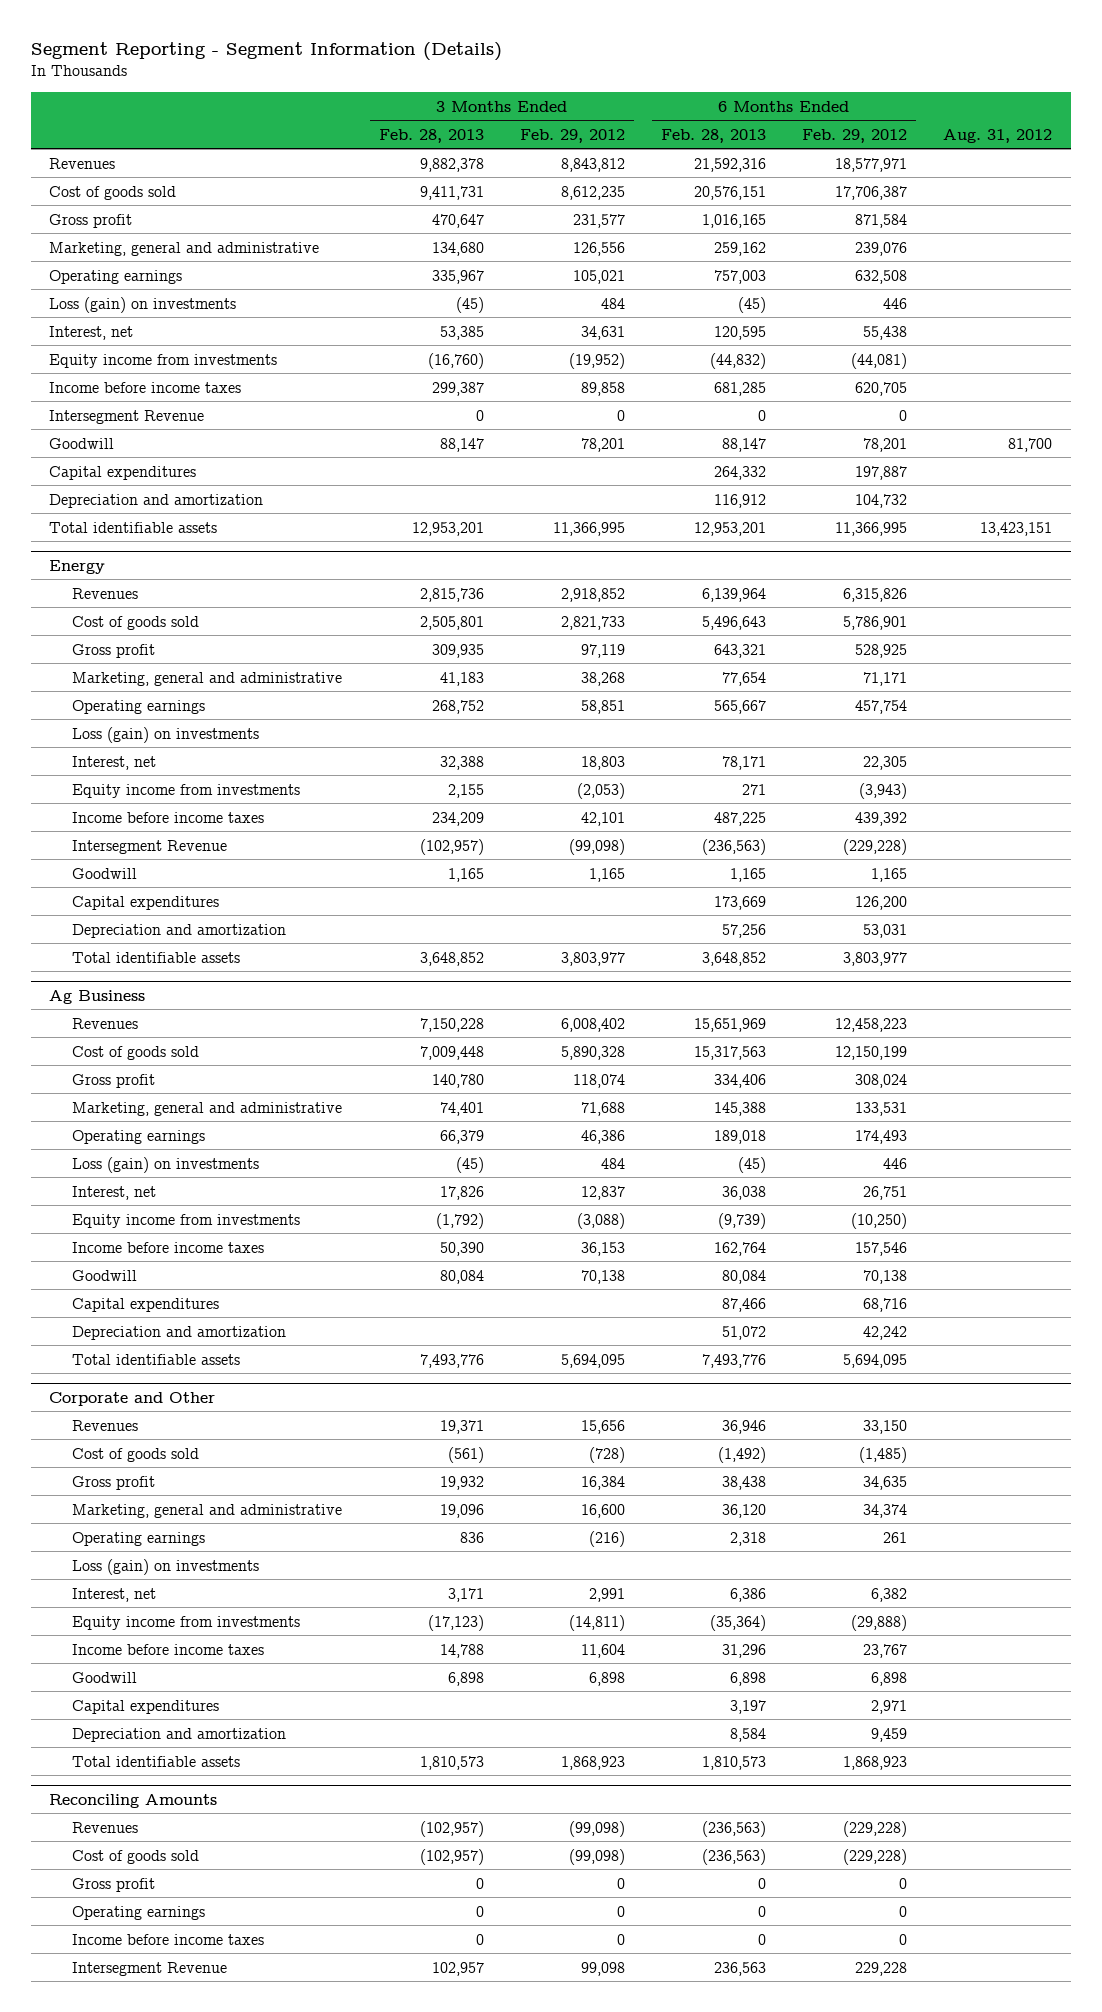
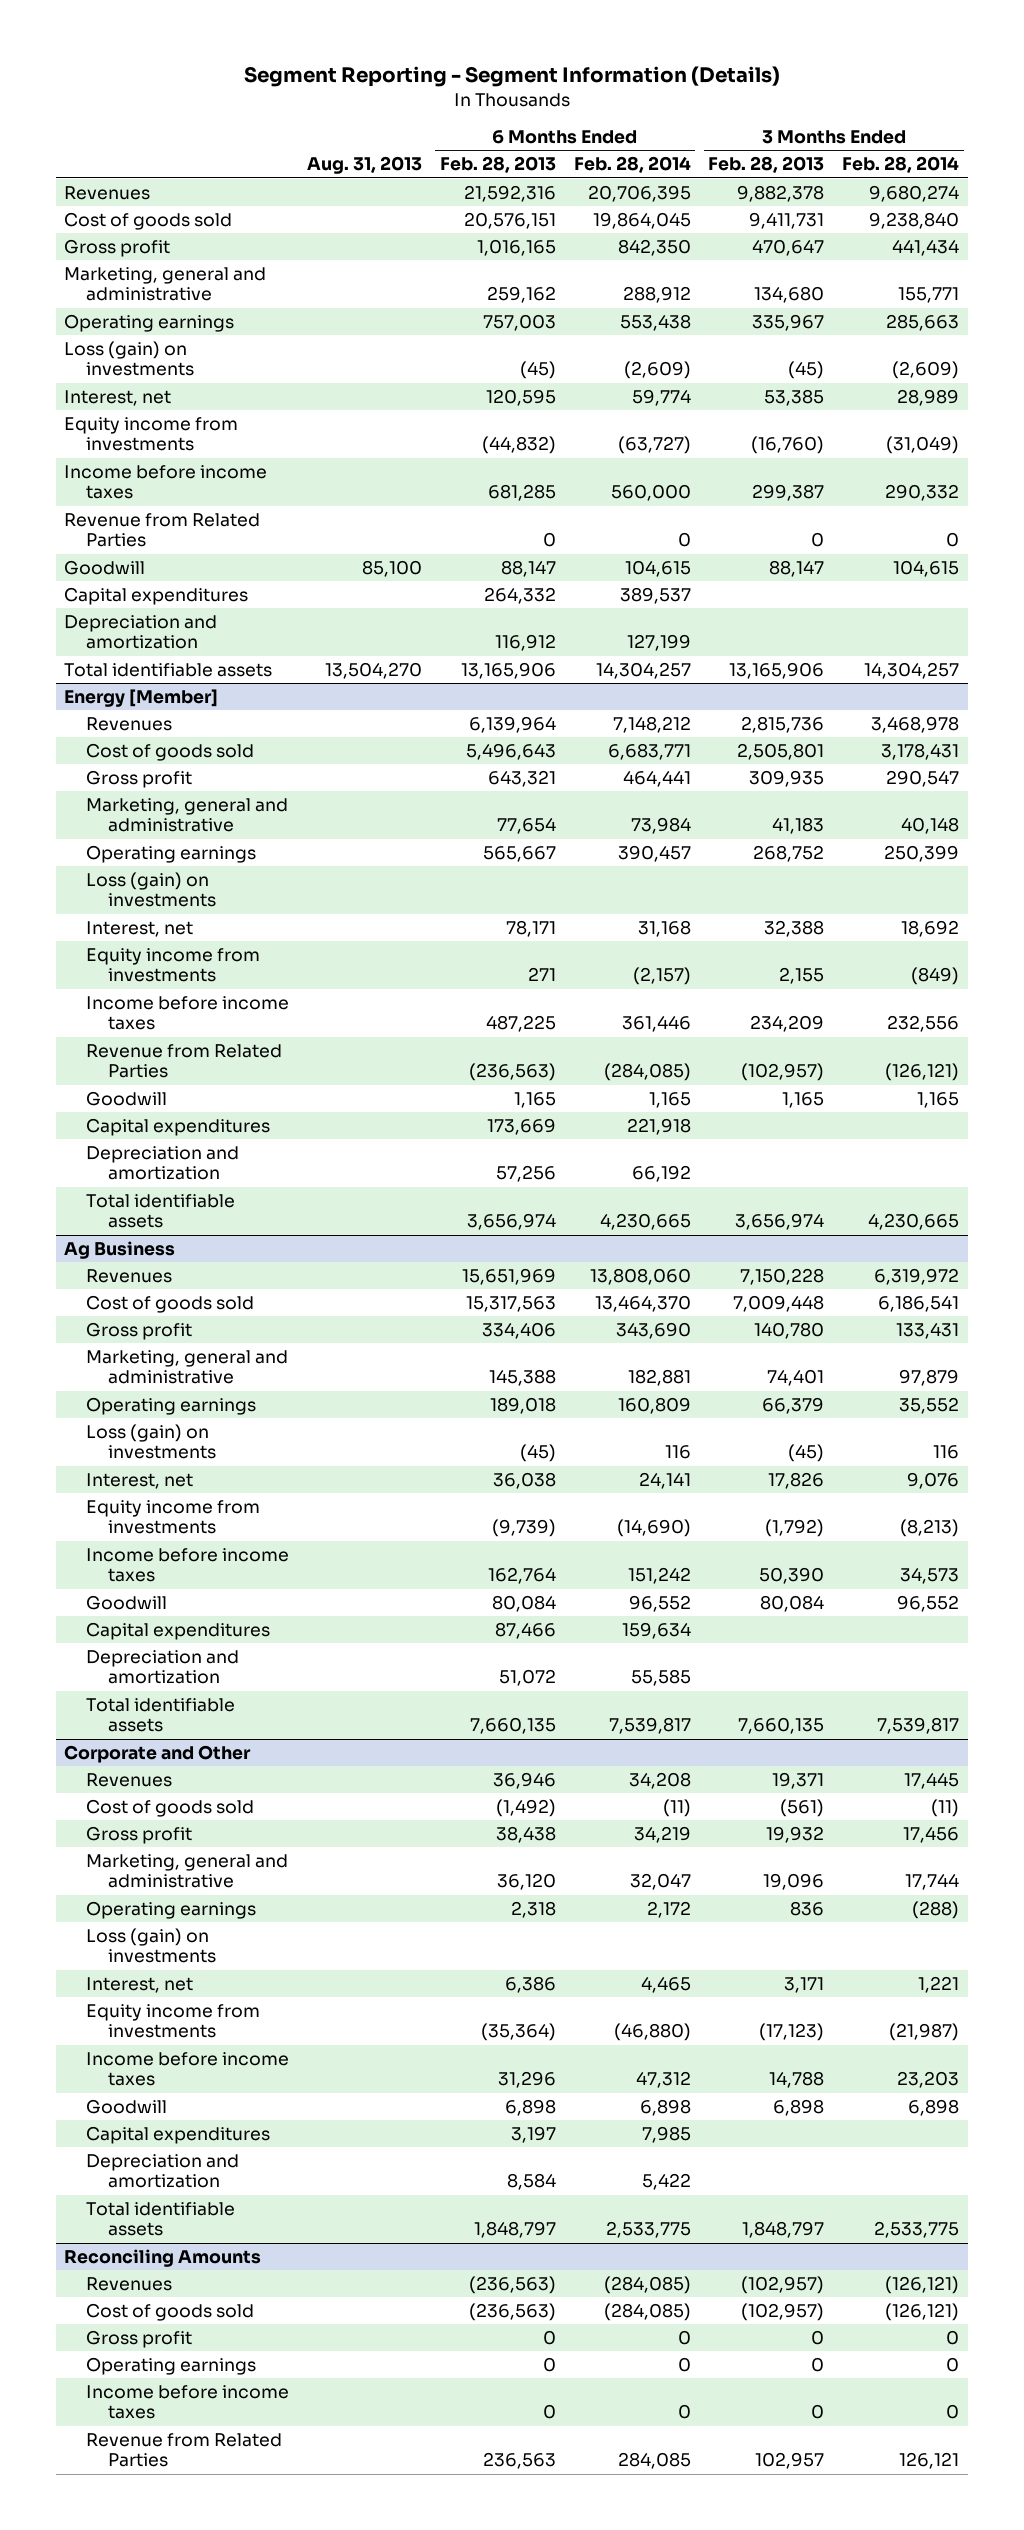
- | 3 Months Ended Feb. 28, 2013 | 3 Months Ended Feb. 29, 2012 | 6 Months Ended Feb. 28, 2013 | 6 Months Ended Feb. 29, 2012 | Aug. 31, 2012
+ | Aug. 31, 2013 | 6 Months Ended Feb. 28, 2013 | 6 Months Ended Feb. 28, 2014 | 3 Months Ended Feb. 28, 2013 | 3 Months Ended Feb. 28, 2014
- Intersegment Revenue | 0 | 0 | 0 | 0 |
+ Revenue from Related Parties | | 0 | 0 | 0 | 0
- Total identifiable assets | 12,953,201 | 11,366,995 | 12,953,201 | 11,366,995 | 13,423,151
- Energy
+ Total identifiable assets | 13,504,270 | 13,165,906 | 14,304,257 | 13,165,906 | 14,304,257
+ Energy [Member]
- Intersegment Revenue | (102,957) | (99,098) | (236,563) | (229,228) |
+ Revenue from Related Parties | | (236,563) | (284,085) | (102,957) | (126,121)
- Total identifiable assets | 3,648,852 | 3,803,977 | 3,648,852 | 3,803,977 |
+ Total identifiable assets | | 3,656,974 | 4,230,665 | 3,656,974 | 4,230,665
@ Ag Business
- Total identifiable assets | 7,493,776 | 5,694,095 | 7,493,776 | 5,694,095 |
+ Total identifiable assets | | 7,660,135 | 7,539,817 | 7,660,135 | 7,539,817
@ Corporate and Other
- Total identifiable assets | 1,810,573 | 1,868,923 | 1,810,573 | 1,868,923 |
+ Total identifiable assets | | 1,848,797 | 2,533,775 | 1,848,797 | 2,533,775
@ Reconciling Amounts
- Intersegment Revenue | 102,957 | 99,098 | 236,563 | 229,228 |
+ Revenue from Related Parties | | 236,563 | 284,085 | 102,957 | 126,121

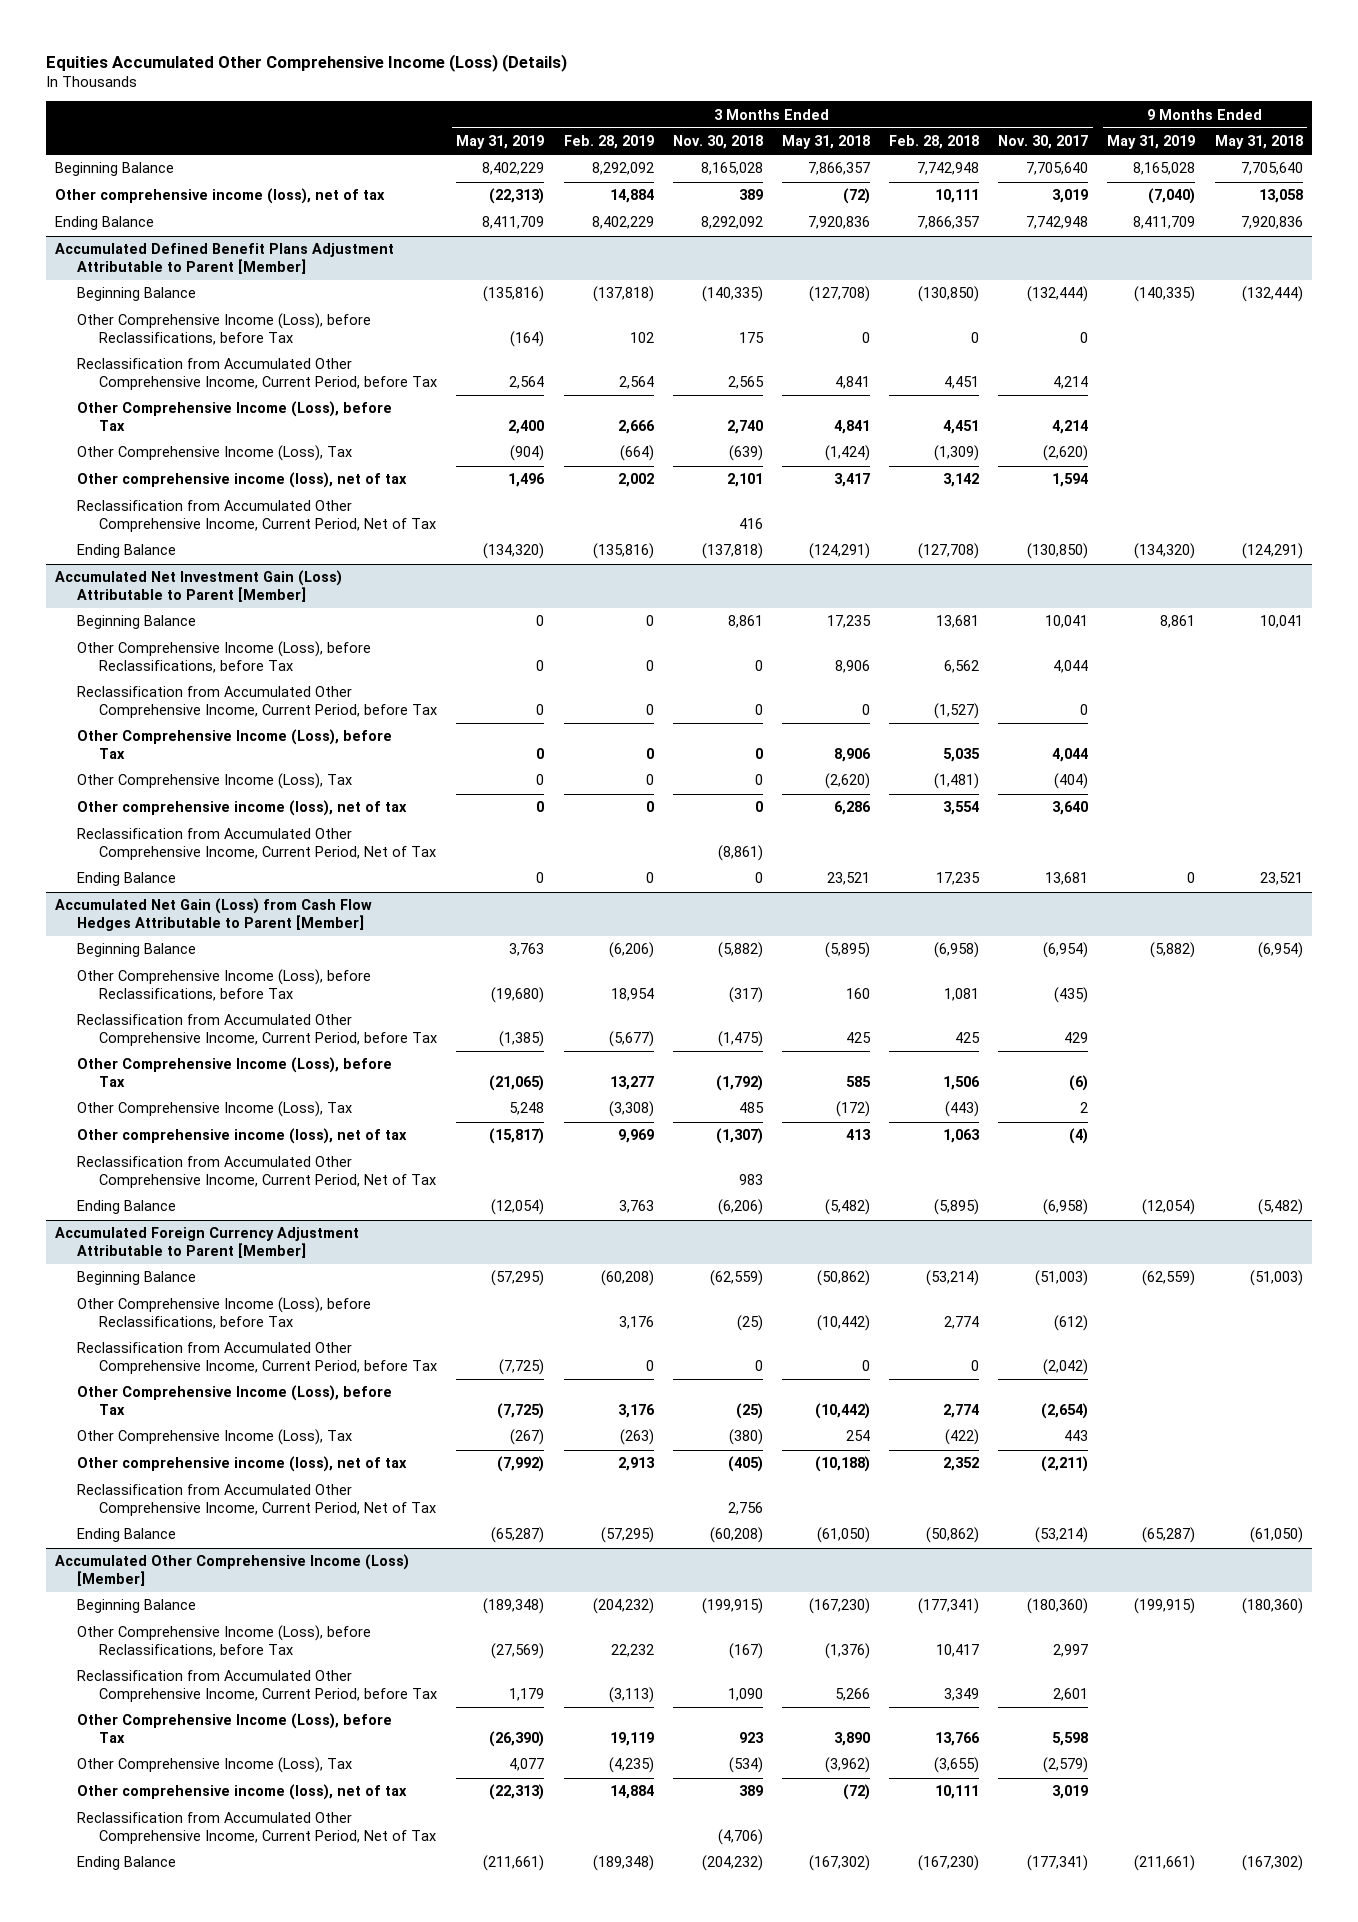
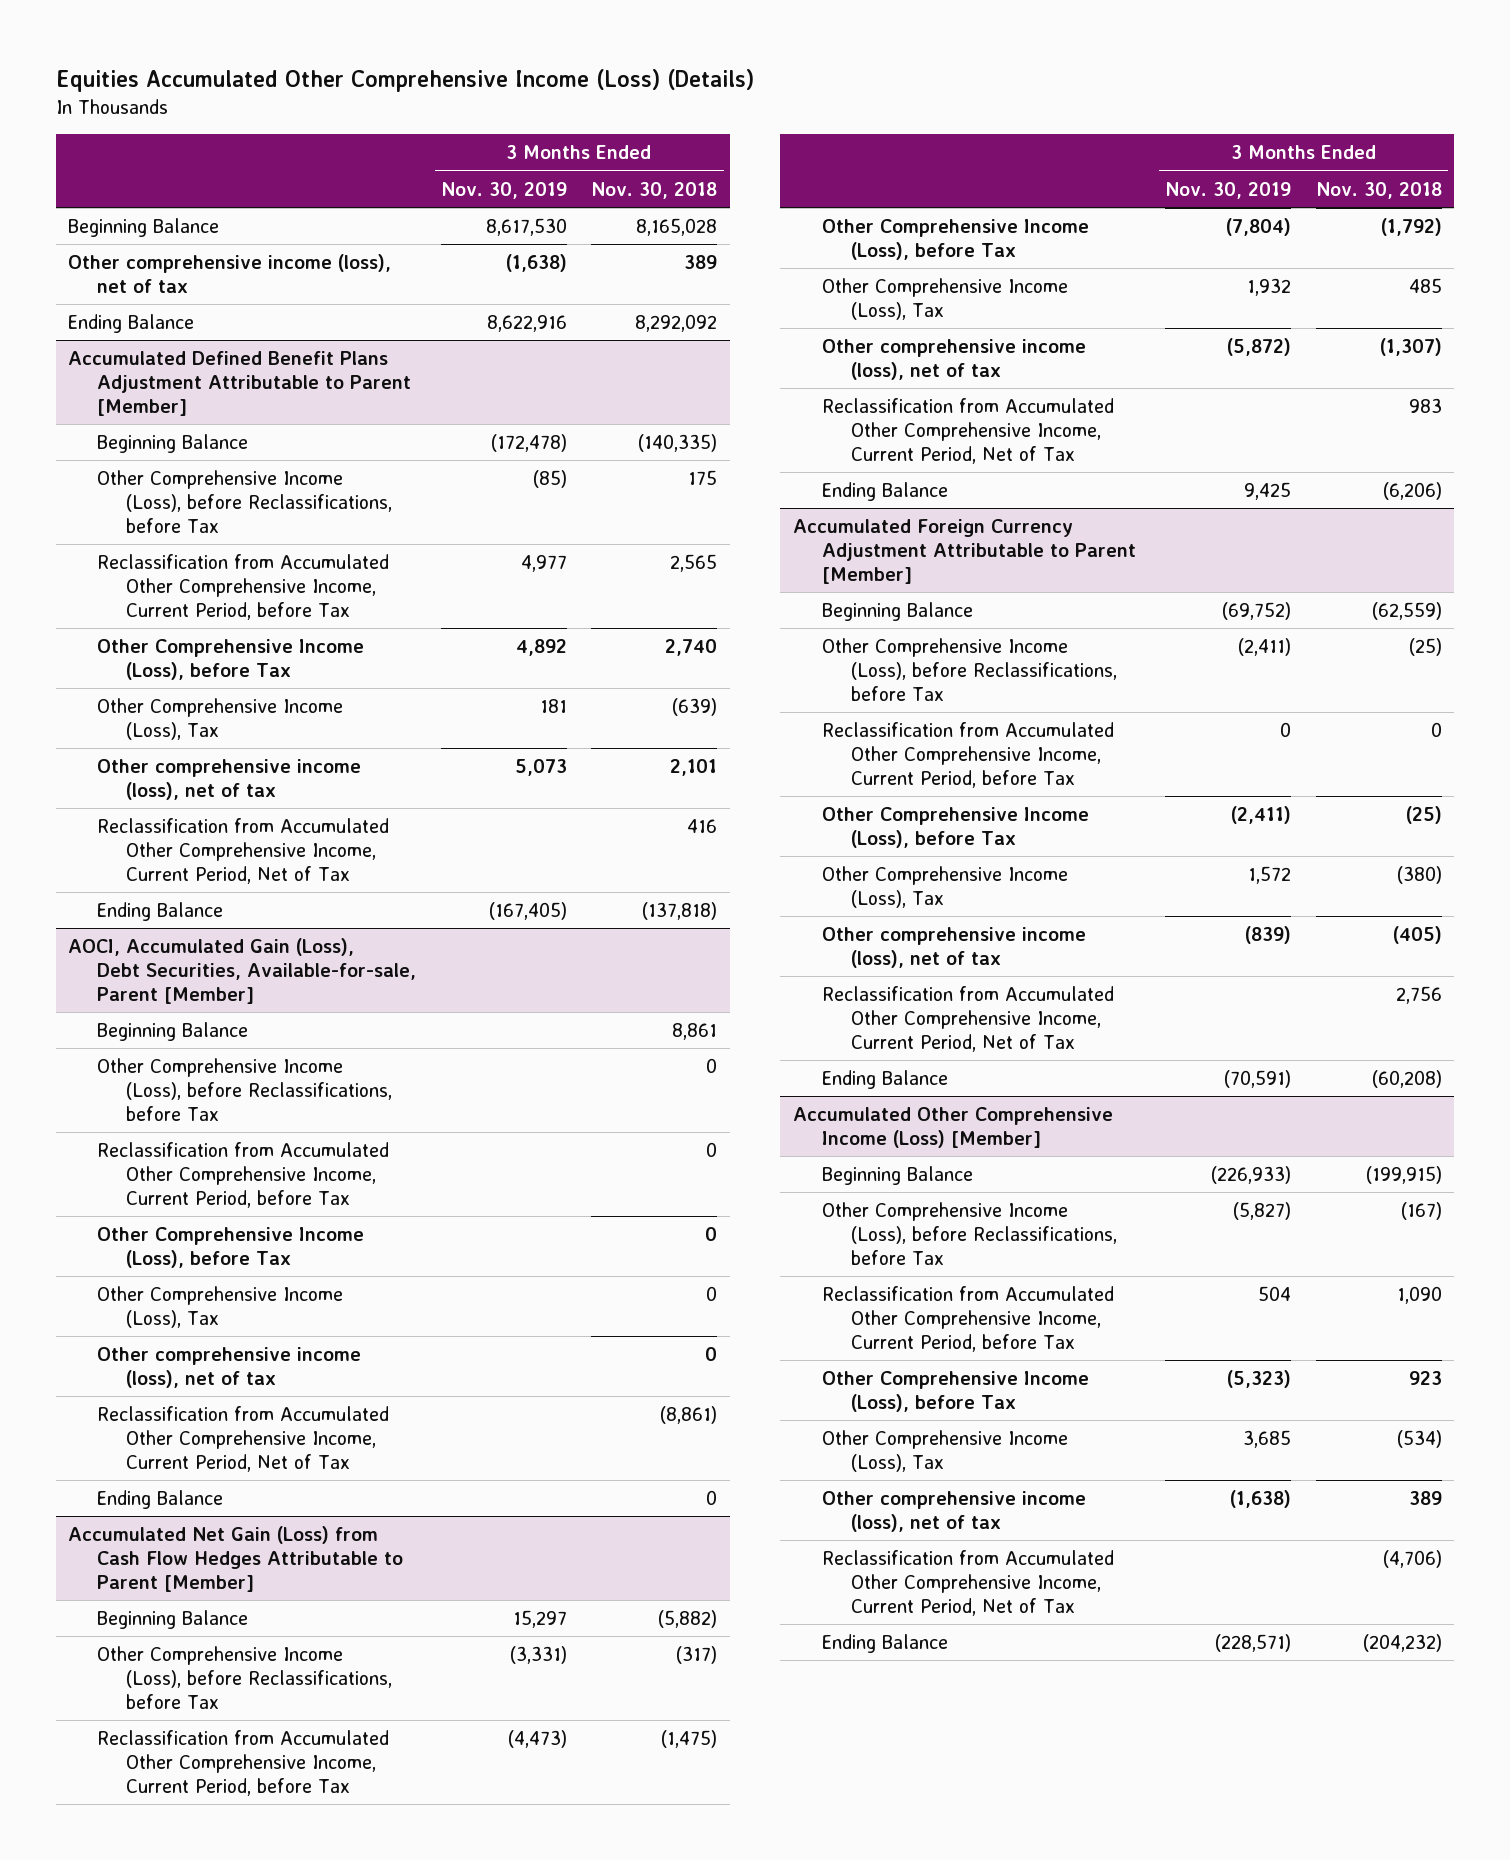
- | 3 Months Ended May 31, 2019 | 3 Months Ended Feb. 28, 2019 | 3 Months Ended Nov. 30, 2018 | 3 Months Ended May 31, 2018 | 3 Months Ended Feb. 28, 2018 | 3 Months Ended Nov. 30, 2017 | 9 Months Ended May 31, 2019 | 9 Months Ended May 31, 2018
+ | 3 Months Ended Nov. 30, 2019 | 3 Months Ended Nov. 30, 2018
- Accumulated Net Investment Gain (Loss) Attributable to Parent [Member]
+ AOCI, Accumulated Gain (Loss), Debt Securities, Available-for-sale, Parent [Member]

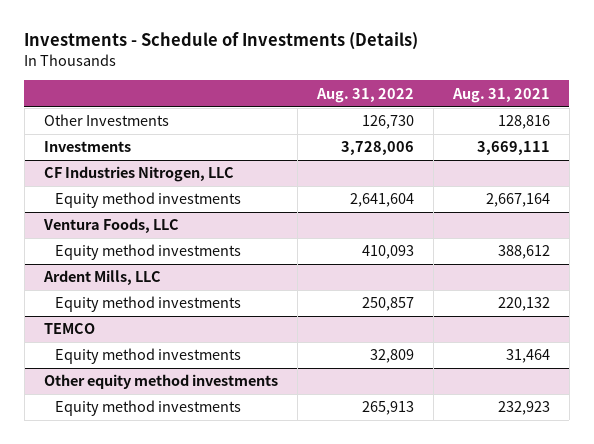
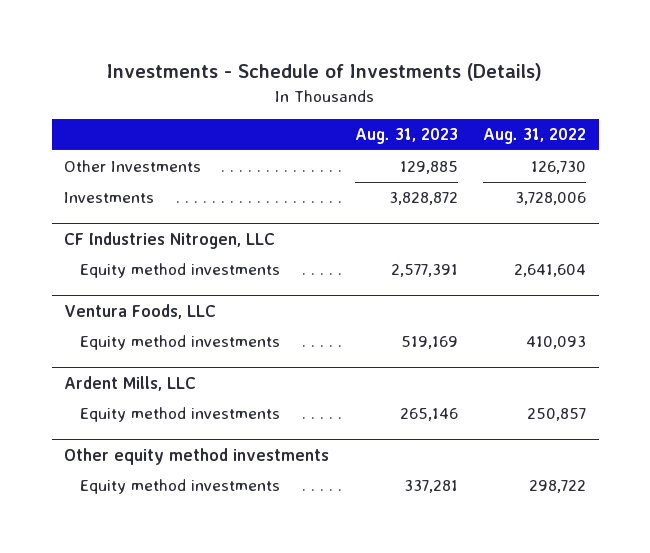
- | Aug. 31, 2022 | Aug. 31, 2021
+ | Aug. 31, 2023 | Aug. 31, 2022
- TEMCO
- Equity method investments | 32,809 | 31,464
@ Other equity method investments
- Equity method investments | 265,913 | 232,923
+ Equity method investments | 337,281 | 298,722

